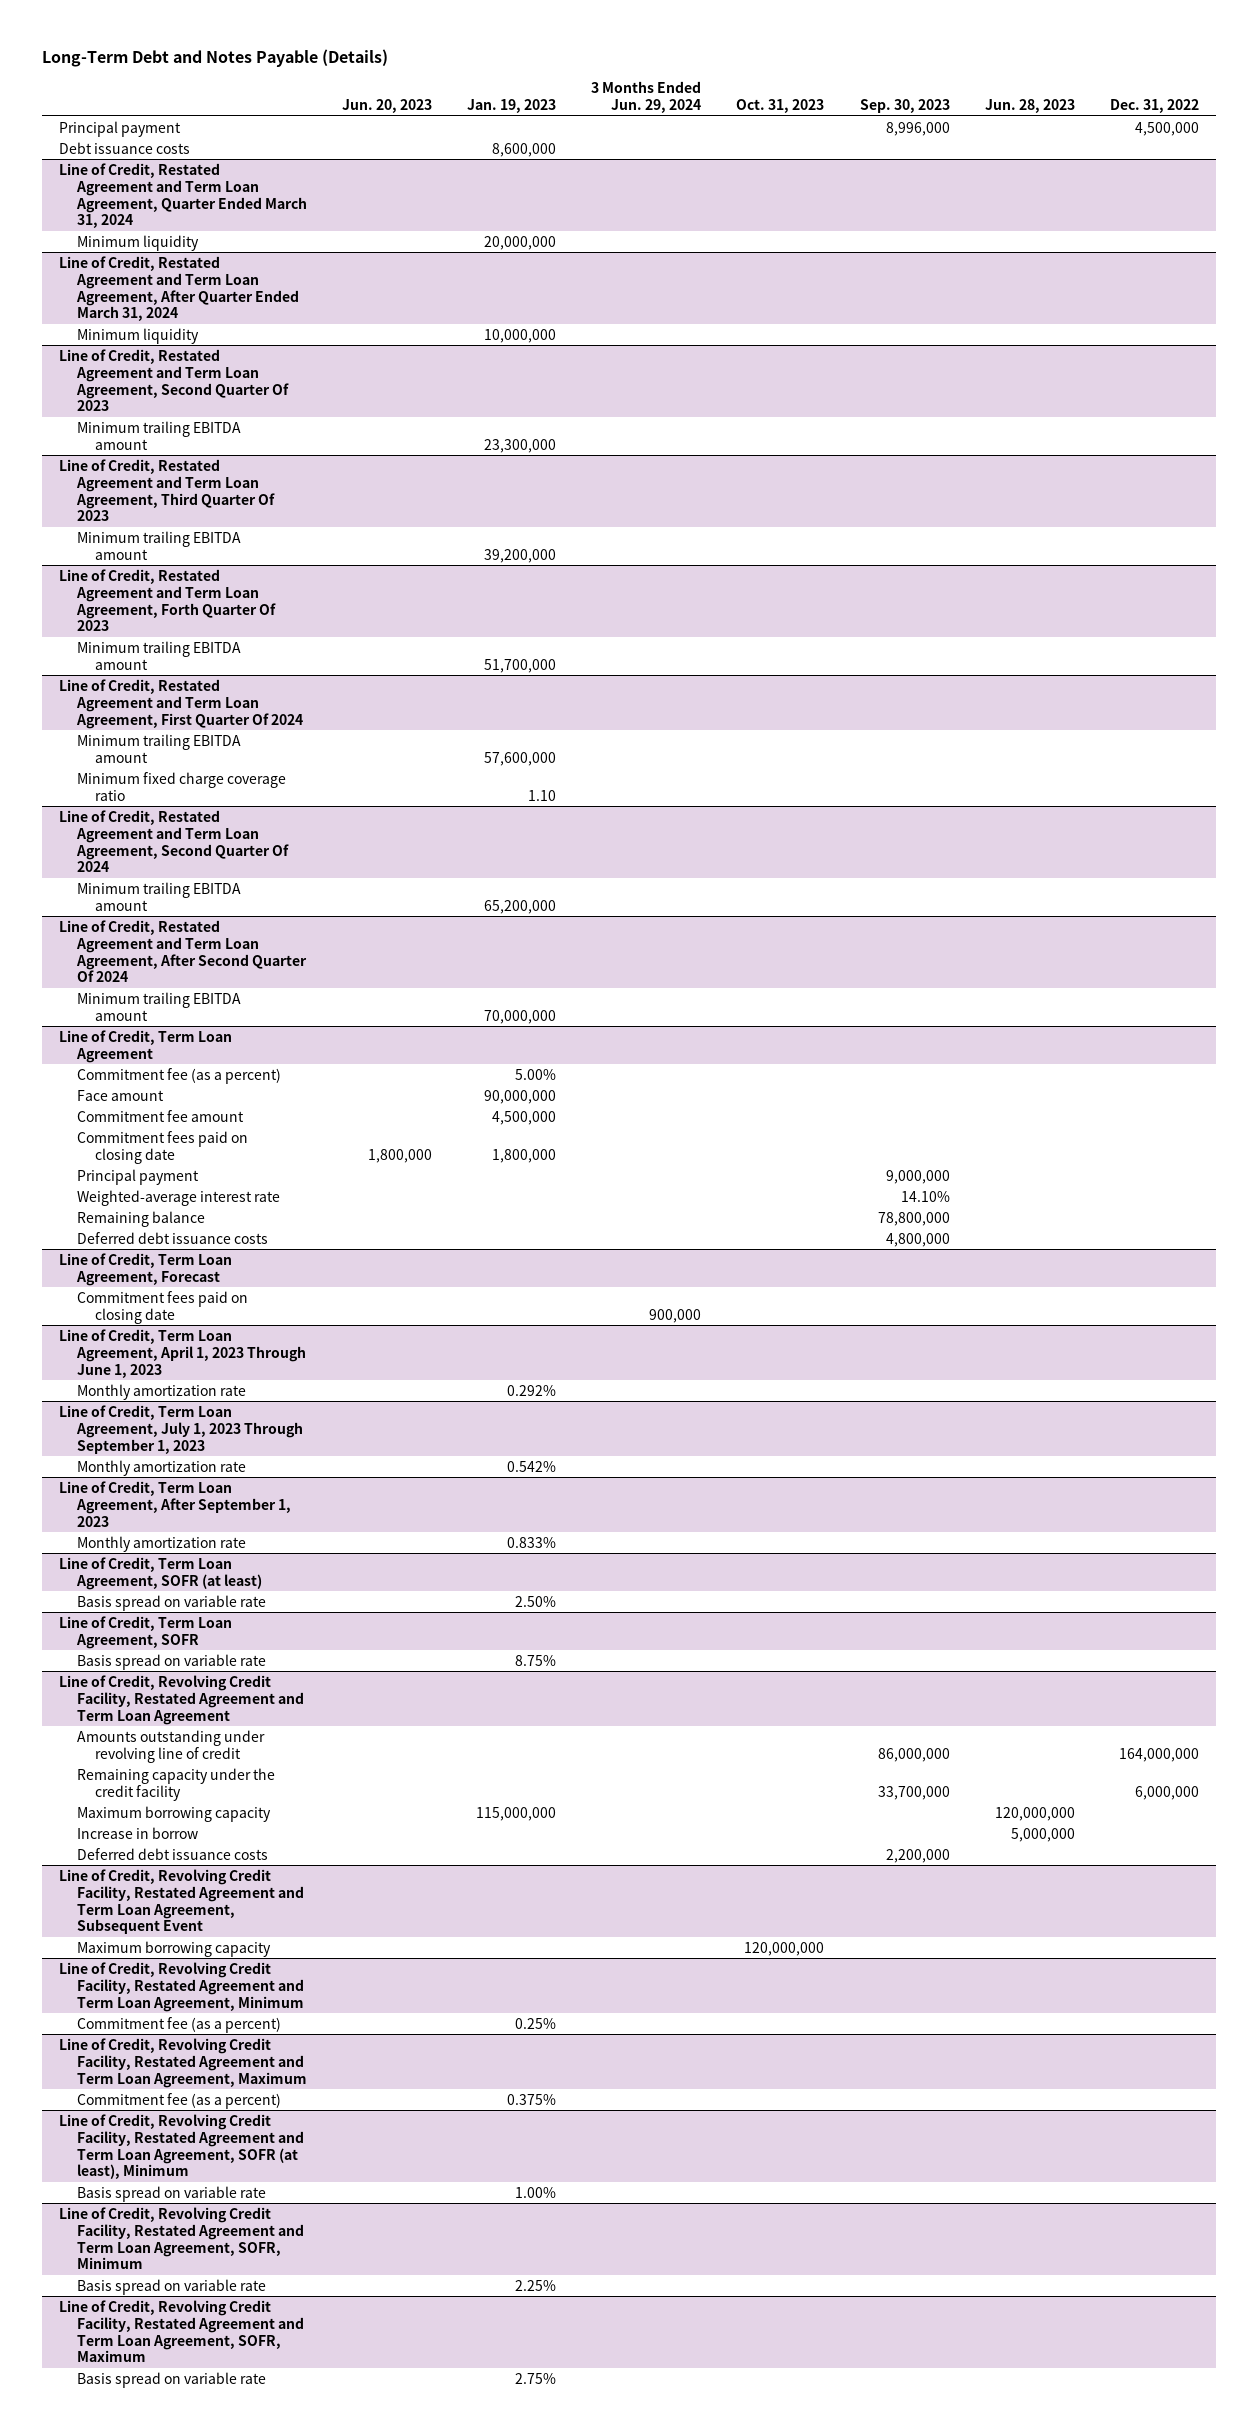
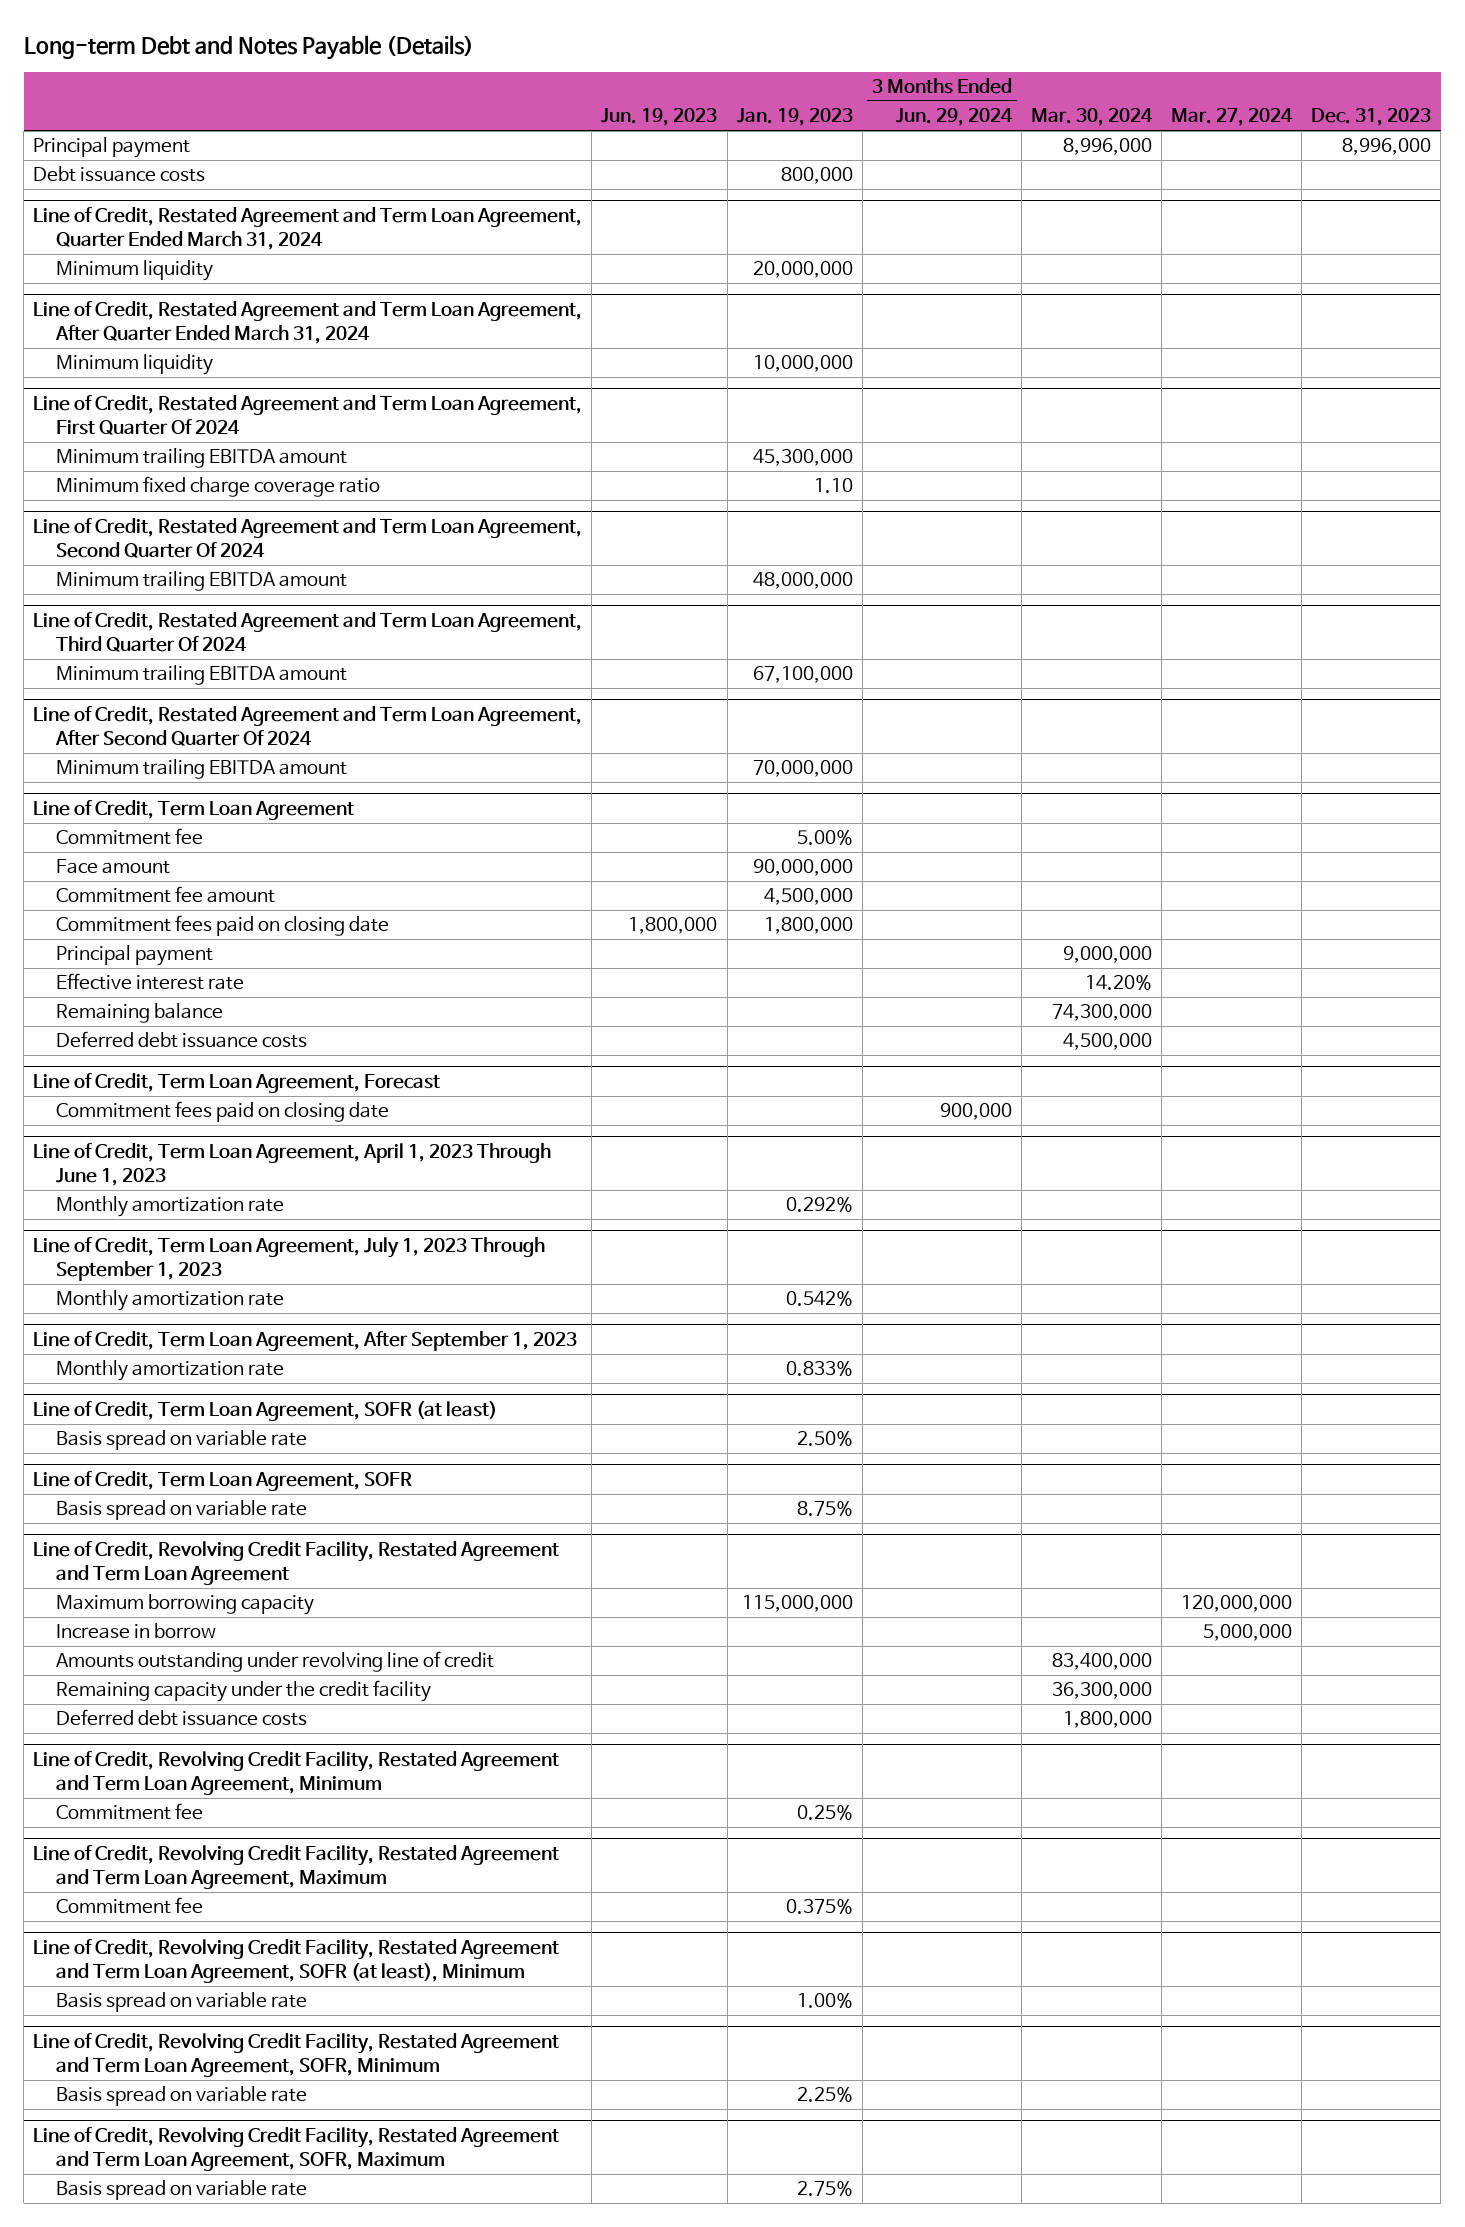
- Long-Term Debt and Notes Payable (Details)
+ Long-term Debt and Notes Payable (Details)
- | Jun. 20, 2023 | Jan. 19, 2023 | 3 Months Ended Jun. 29, 2024 | Oct. 31, 2023 | Sep. 30, 2023 | Jun. 28, 2023 | Dec. 31, 2022
+ | Jun. 19, 2023 | Jan. 19, 2023 | 3 Months Ended Jun. 29, 2024 | Mar. 30, 2024 | Mar. 27, 2024 | Dec. 31, 2023
- Debt issuance costs | | 8,600,000 | | | | |
+ Debt issuance costs | | 800,000 | | | |
- Line of Credit, Restated Agreement and Term Loan Agreement, Second Quarter Of 2023
- Minimum trailing EBITDA amount | | 23,300,000 | | | | |
- Line of Credit, Restated Agreement and Term Loan Agreement, Third Quarter Of 2023
- Minimum trailing EBITDA amount | | 39,200,000 | | | | |
- Line of Credit, Restated Agreement and Term Loan Agreement, Forth Quarter Of 2023
- Minimum trailing EBITDA amount | | 51,700,000 | | | | |
@ Line of Credit, Restated Agreement and Term Loan Agreement, First Quarter Of 2024
- Minimum trailing EBITDA amount | | 57,600,000 | | | | |
+ Minimum trailing EBITDA amount | | 45,300,000 | | | |
@ Line of Credit, Restated Agreement and Term Loan Agreement, Second Quarter Of 2024
- Minimum trailing EBITDA amount | | 65,200,000 | | | | |
+ Minimum trailing EBITDA amount | | 48,000,000 | | | |
+ Line of Credit, Restated Agreement and Term Loan Agreement, Third Quarter Of 2024
+ Minimum trailing EBITDA amount | | 67,100,000 | | | |
@ Line of Credit, Term Loan Agreement
- Commitment fee (as a percent) | | 5.00% | | | | |
+ Commitment fee | | 5.00% | | | |
- Weighted-average interest rate | | | | | 14.10% | |
+ Effective interest rate | | | | 14.20% | |
@ Line of Credit, Revolving Credit Facility, Restated Agreement and Term Loan Agreement
moved down: Amounts outstanding under revolving line of credit | | | | 83,400,000 | |
moved down: Remaining capacity under the credit facility | | | | 36,300,000 | |
- Line of Credit, Revolving Credit Facility, Restated Agreement and Term Loan Agreement, Subsequent Event
- Maximum borrowing capacity | | | | 120,000,000 | | |
@ Line of Credit, Revolving Credit Facility, Restated Agreement and Term Loan Agreement, Minimum
- Commitment fee (as a percent) | | 0.25% | | | | |
+ Commitment fee | | 0.25% | | | |
@ Line of Credit, Revolving Credit Facility, Restated Agreement and Term Loan Agreement, Maximum
- Commitment fee (as a percent) | | 0.375% | | | | |
+ Commitment fee | | 0.375% | | | |

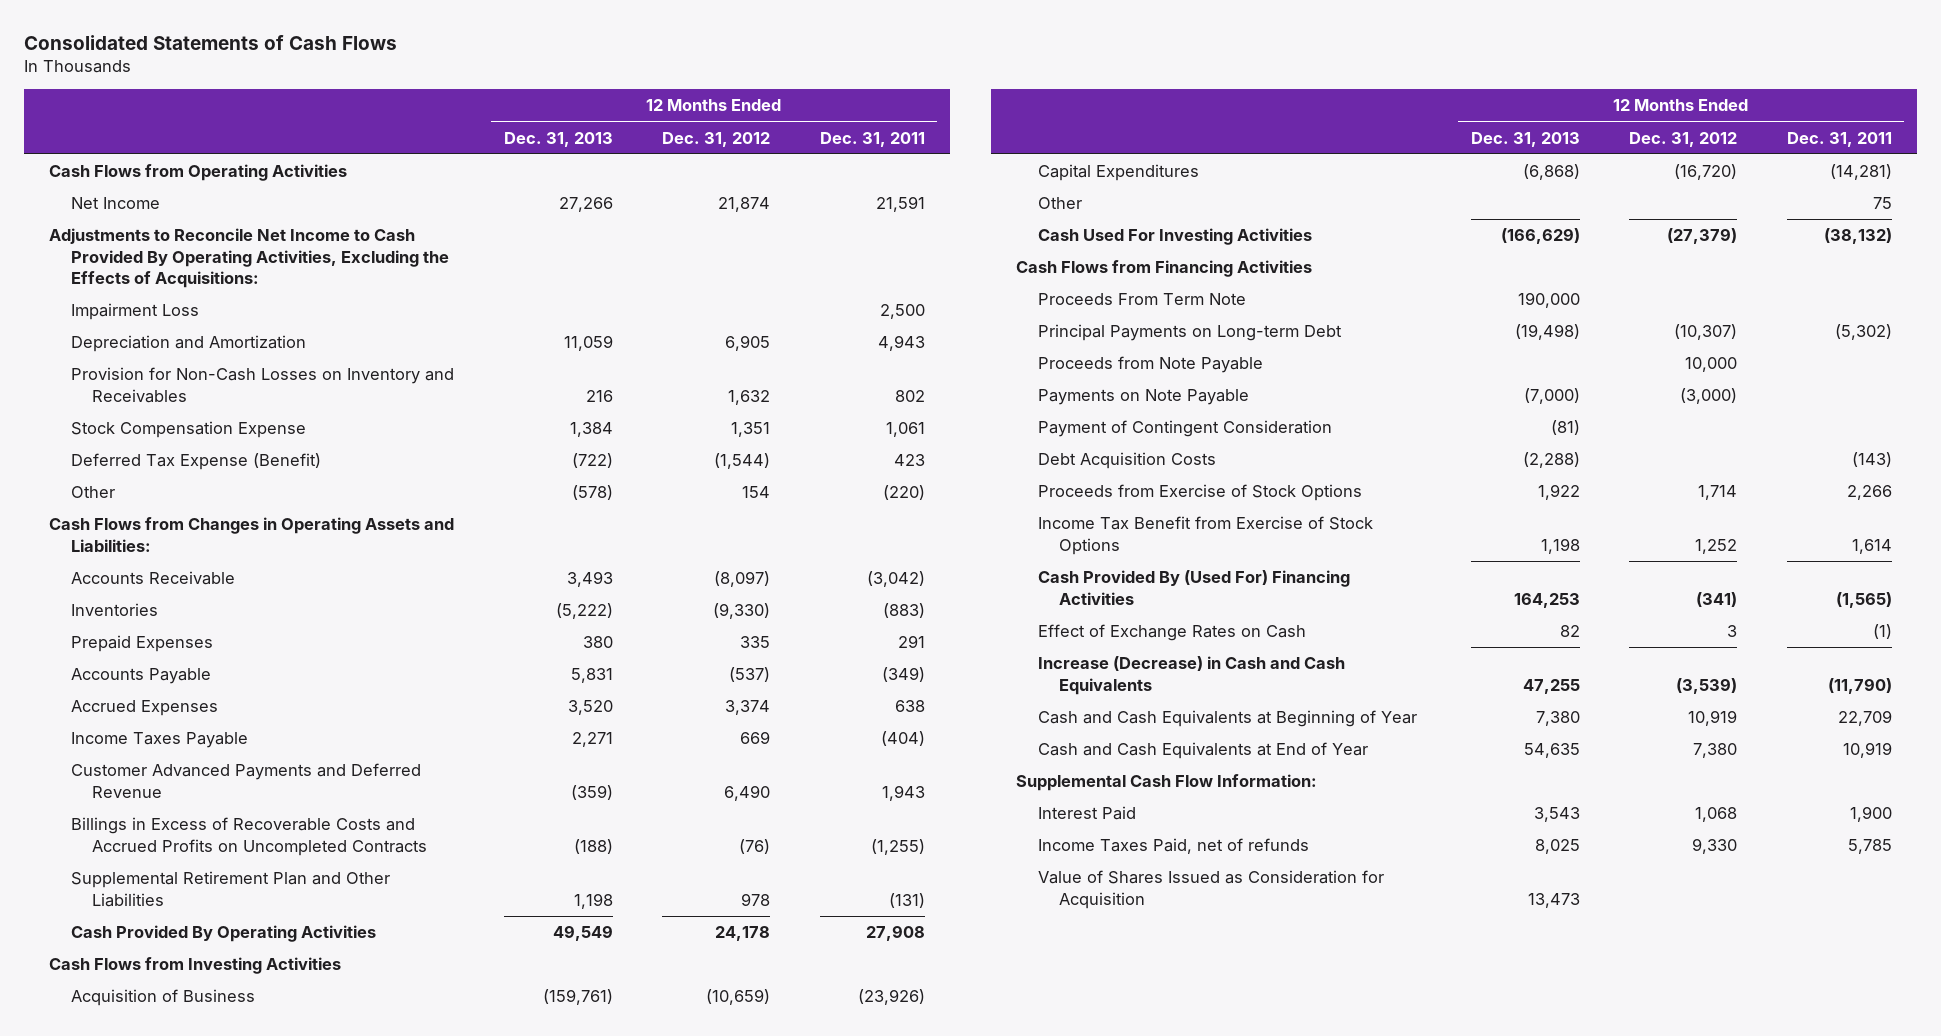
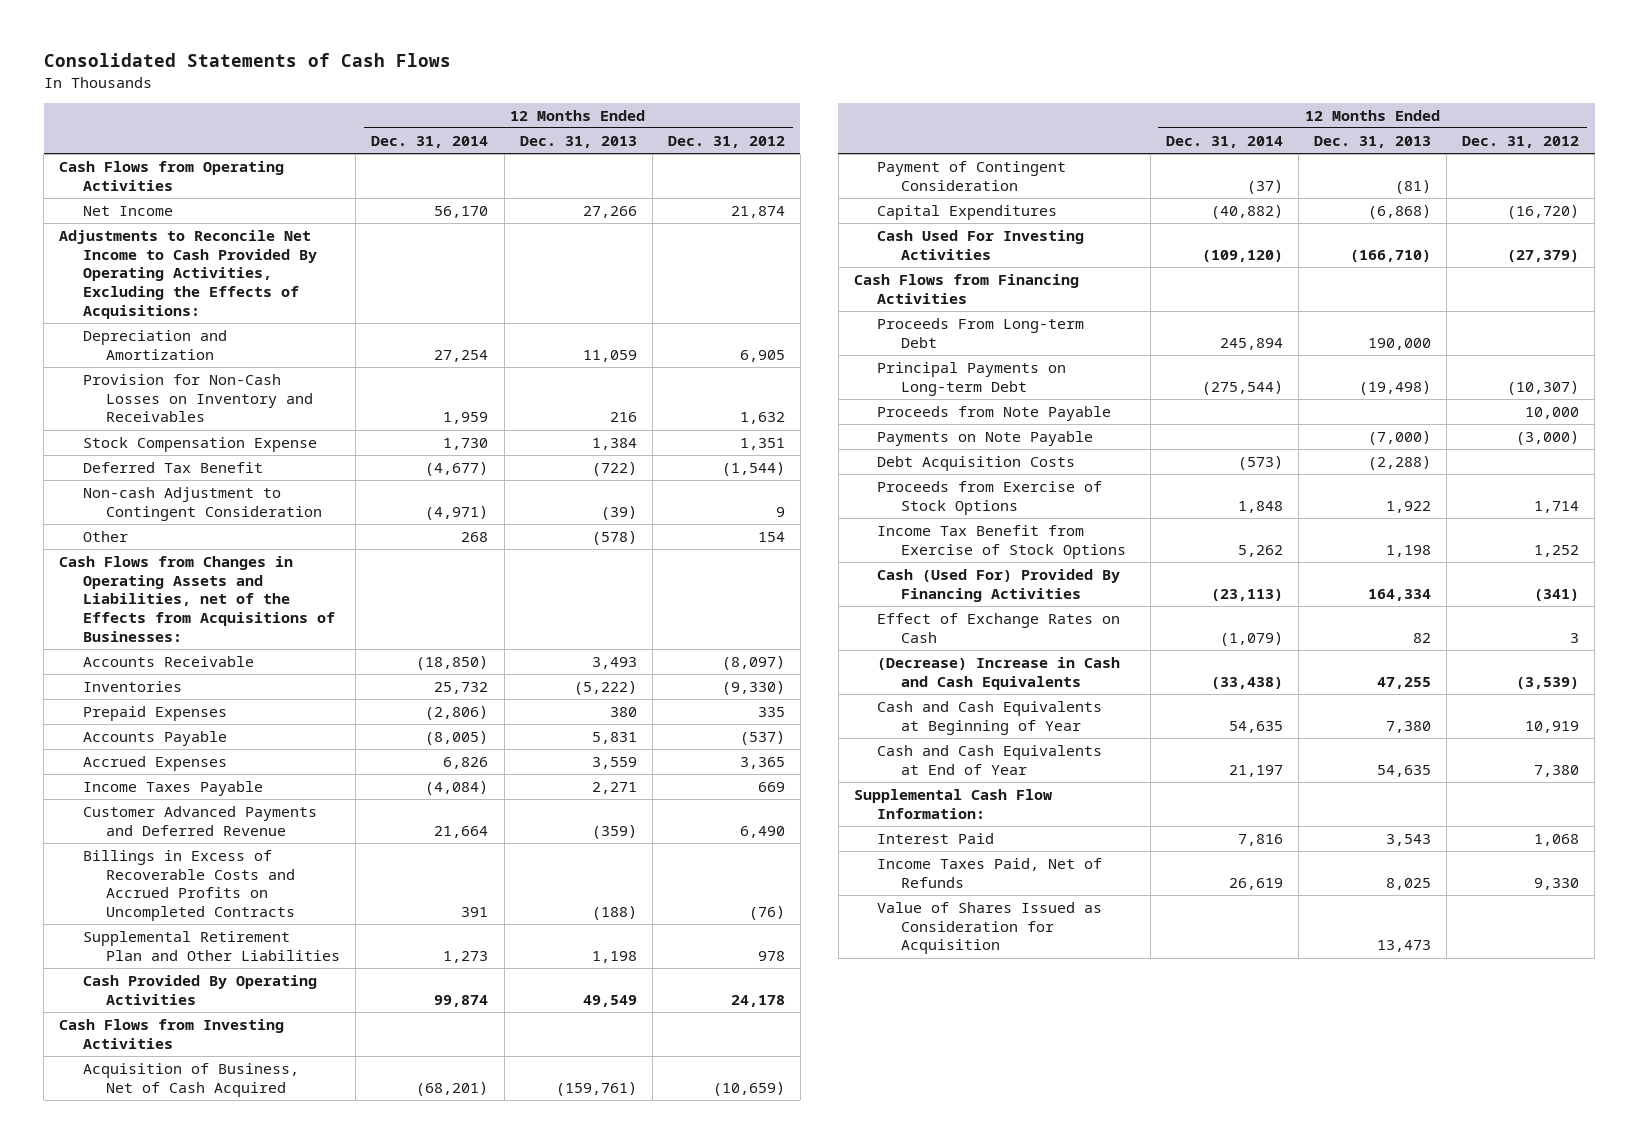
- | 12 Months Ended Dec. 31, 2013 | 12 Months Ended Dec. 31, 2012 | 12 Months Ended Dec. 31, 2011
+ | 12 Months Ended Dec. 31, 2014 | 12 Months Ended Dec. 31, 2013 | 12 Months Ended Dec. 31, 2012
- Impairment Loss | | | 2,500
- Deferred Tax Expense (Benefit) | (722) | (1,544) | 423
+ Deferred Tax Benefit | (4,677) | (722) | (1,544)
+ Non-cash Adjustment to Contingent Consideration | (4,971) | (39) | 9
- Cash Flows from Changes in Operating Assets and Liabilities:
+ Cash Flows from Changes in Operating Assets and Liabilities, net of the Effects from Acquisitions of Businesses:
- Accrued Expenses | 3,520 | 3,374 | 638
+ Accrued Expenses | 6,826 | 3,559 | 3,365
- Acquisition of Business | (159,761) | (10,659) | (23,926)
+ Acquisition of Business, Net of Cash Acquired | (68,201) | (159,761) | (10,659)
moved up: Payment of Contingent Consideration | (37) | (81) |
- Other | | | 75
- Cash Used For Investing Activities | (166,629) | (27,379) | (38,132)
+ Cash Used For Investing Activities | (109,120) | (166,710) | (27,379)
- Proceeds From Term Note | 190,000 | |
+ Proceeds From Long-term Debt | 245,894 | 190,000 |
- Cash Provided By (Used For) Financing Activities | 164,253 | (341) | (1,565)
+ Cash (Used For) Provided By Financing Activities | (23,113) | 164,334 | (341)
- Increase (Decrease) in Cash and Cash Equivalents | 47,255 | (3,539) | (11,790)
+ (Decrease) Increase in Cash and Cash Equivalents | (33,438) | 47,255 | (3,539)
- Income Taxes Paid, net of refunds | 8,025 | 9,330 | 5,785
+ Income Taxes Paid, Net of Refunds | 26,619 | 8,025 | 9,330

